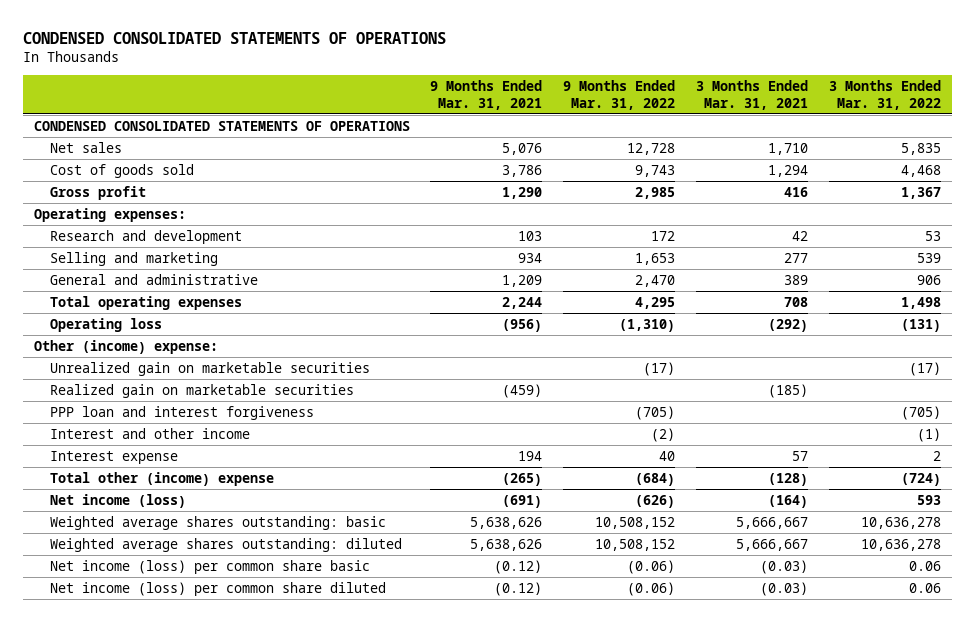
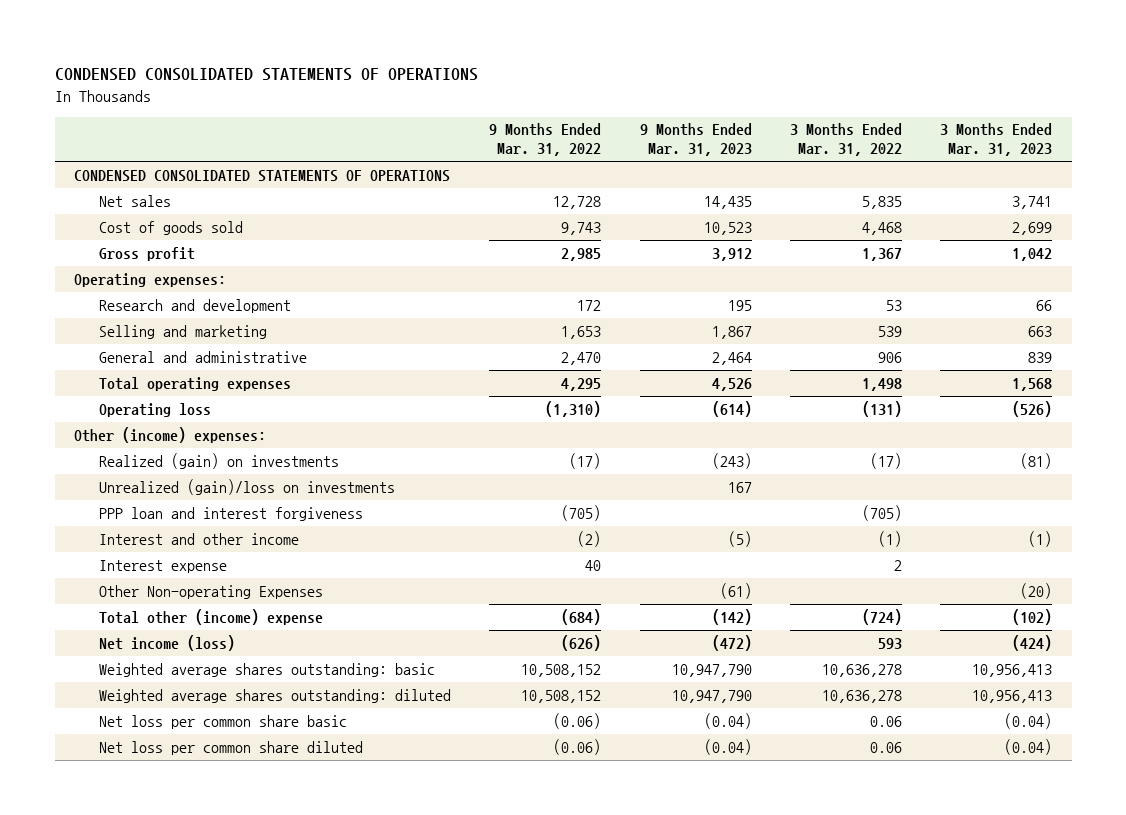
- | 9 Months Ended Mar. 31, 2021 | 9 Months Ended Mar. 31, 2022 | 3 Months Ended Mar. 31, 2021 | 3 Months Ended Mar. 31, 2022
+ | 9 Months Ended Mar. 31, 2022 | 9 Months Ended Mar. 31, 2023 | 3 Months Ended Mar. 31, 2022 | 3 Months Ended Mar. 31, 2023
- Other (income) expense:
- Unrealized gain on marketable securities | | (17) | | (17)
- Realized gain on marketable securities | (459) | | (185) |
+ Other (income) expenses:
+ Realized (gain) on investments | (17) | (243) | (17) | (81)
+ Unrealized (gain)/loss on investments | | 167 | |
+ Other Non-operating Expenses | | (61) | | (20)
- Net income (loss) per common share basic | (0.12) | (0.06) | (0.03) | 0.06
- Net income (loss) per common share diluted | (0.12) | (0.06) | (0.03) | 0.06
+ Net loss per common share basic | (0.06) | (0.04) | 0.06 | (0.04)
+ Net loss per common share diluted | (0.06) | (0.04) | 0.06 | (0.04)

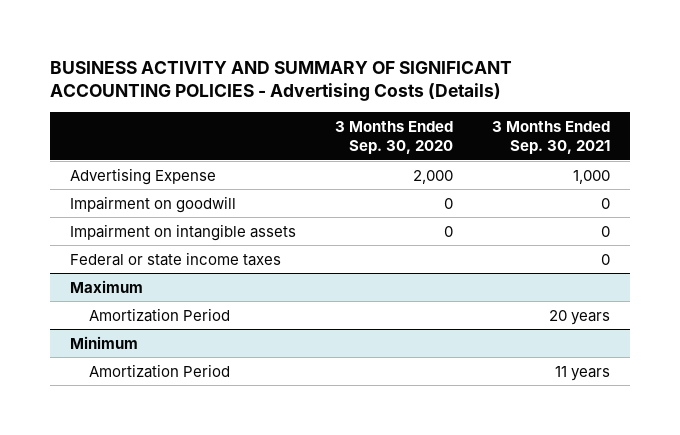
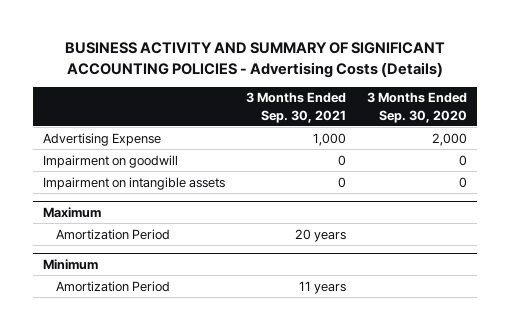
- | 3 Months Ended Sep. 30, 2020 | 3 Months Ended Sep. 30, 2021
+ | 3 Months Ended Sep. 30, 2021 | 3 Months Ended Sep. 30, 2020
- Federal or state income taxes | | 0

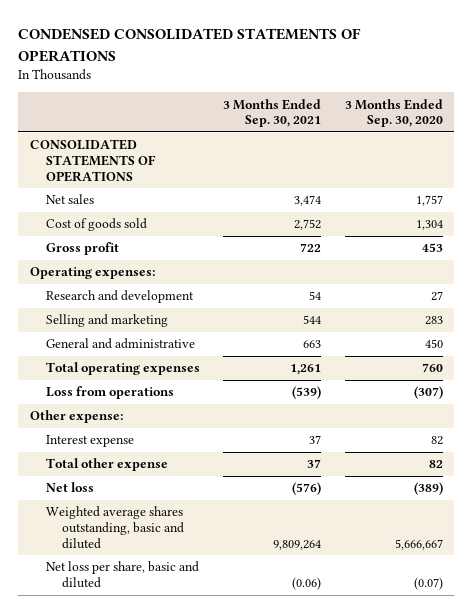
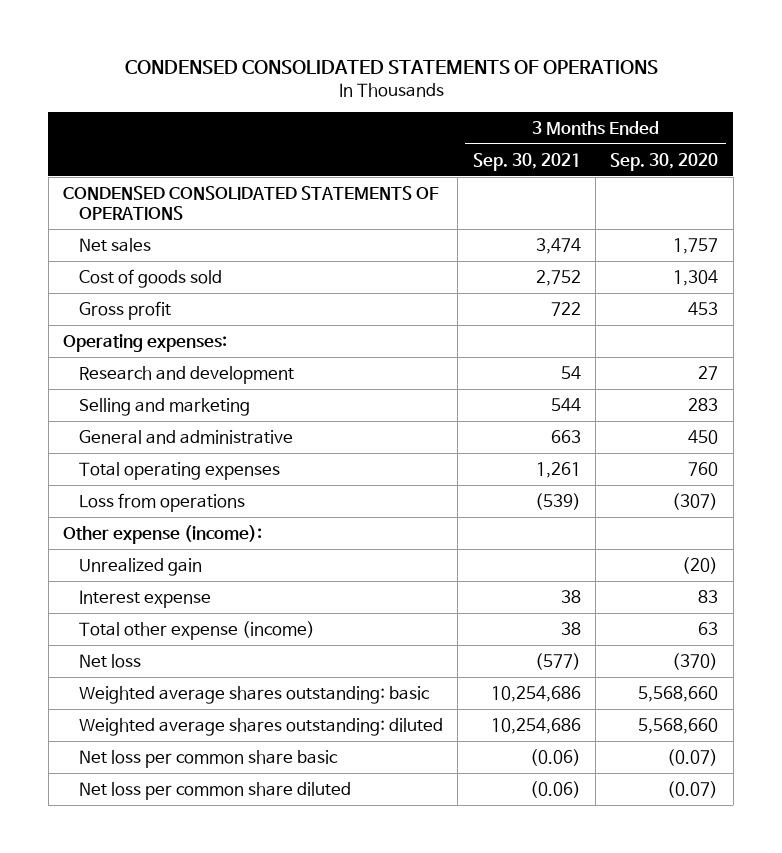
- CONSOLIDATED STATEMENTS OF OPERATIONS
+ CONDENSED CONSOLIDATED STATEMENTS OF OPERATIONS
- Other expense:
- Interest expense | 37 | 82
- Total other expense | 37 | 82
- Net loss | (576) | (389)
- Weighted average shares outstanding, basic and diluted | 9,809,264 | 5,666,667
- Net loss per share, basic and diluted | (0.06) | (0.07)
+ Other expense (income):
+ Unrealized gain | | (20)
+ Interest expense | 38 | 83
+ Total other expense (income) | 38 | 63
+ Net loss | (577) | (370)
+ Weighted average shares outstanding: basic | 10,254,686 | 5,568,660
+ Weighted average shares outstanding: diluted | 10,254,686 | 5,568,660
+ Net loss per common share basic | (0.06) | (0.07)
+ Net loss per common share diluted | (0.06) | (0.07)

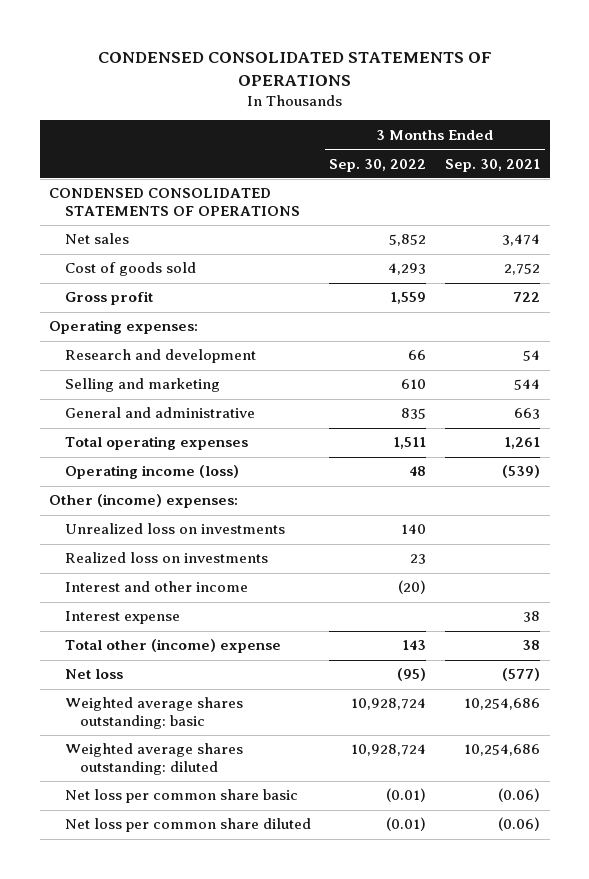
- | 3 Months Ended Sep. 30, 2021 | 3 Months Ended Sep. 30, 2020
+ | 3 Months Ended Sep. 30, 2022 | 3 Months Ended Sep. 30, 2021
- Loss from operations | (539) | (307)
- Other expense (income):
- Unrealized gain | | (20)
+ Operating income (loss) | 48 | (539)
+ Other (income) expenses:
+ Unrealized loss on investments | 140 |
+ Realized loss on investments | 23 |
+ Interest and other income | (20) |
- Total other expense (income) | 38 | 63
+ Total other (income) expense | 143 | 38

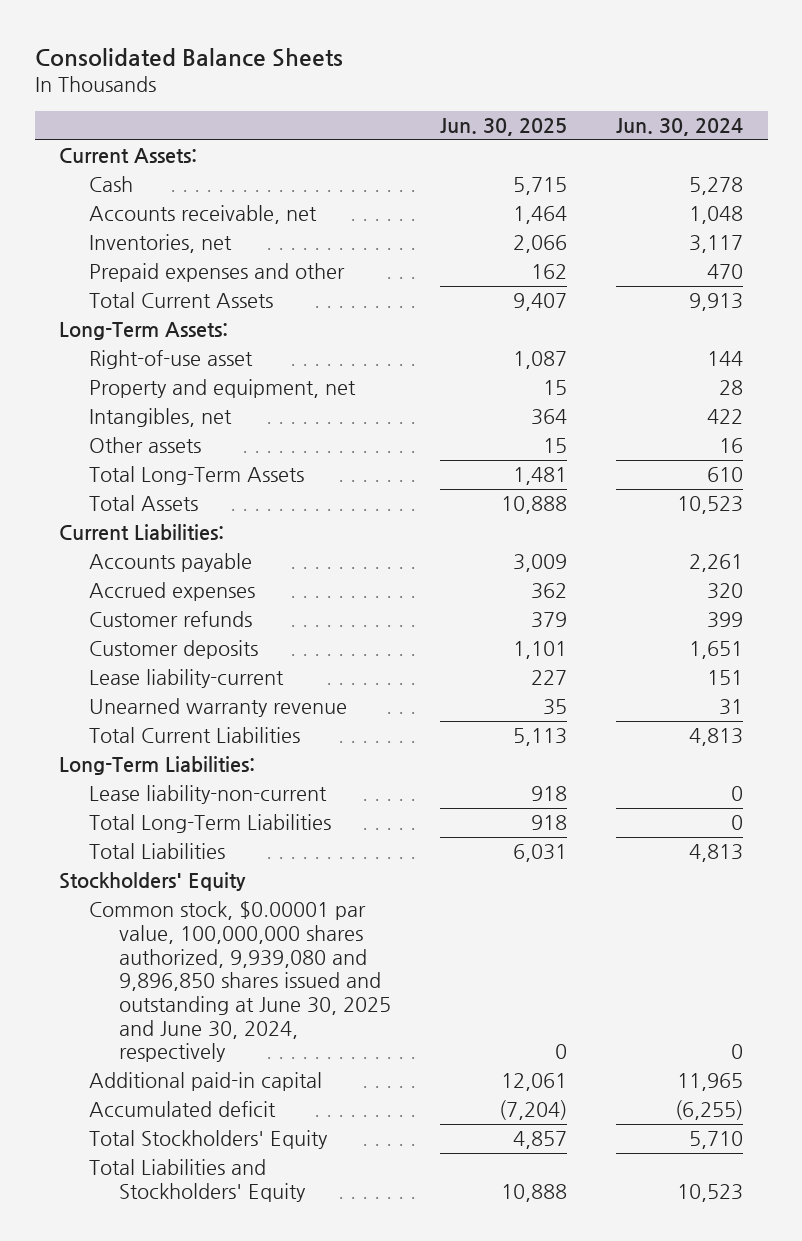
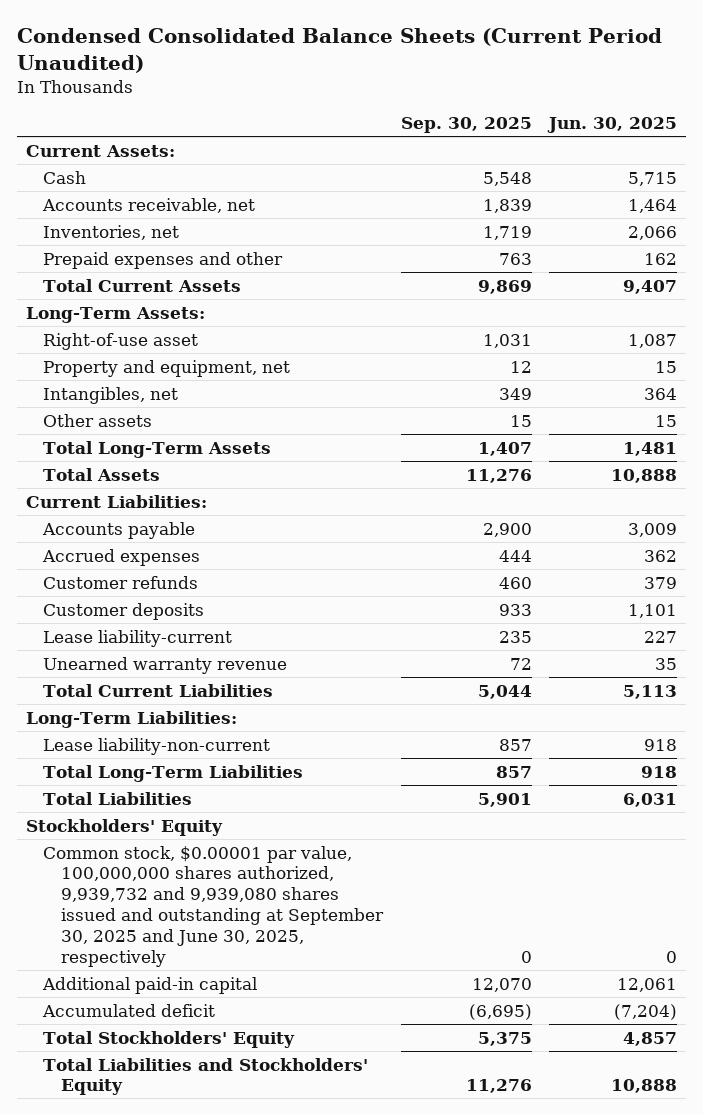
- Consolidated Balance Sheets
+ Condensed Consolidated Balance Sheets (Current Period Unaudited)
- | Jun. 30, 2025 | Jun. 30, 2024
+ | Sep. 30, 2025 | Jun. 30, 2025
- Common stock, $0.00001 par value, 100,000,000 shares authorized, 9,939,080 and 9,896,850 shares issued and outstanding at June 30, 2025 and June 30, 2024, respectively | 0 | 0
+ Common stock, $0.00001 par value, 100,000,000 shares authorized, 9,939,732 and 9,939,080 shares issued and outstanding at September 30, 2025 and June 30, 2025, respectively | 0 | 0

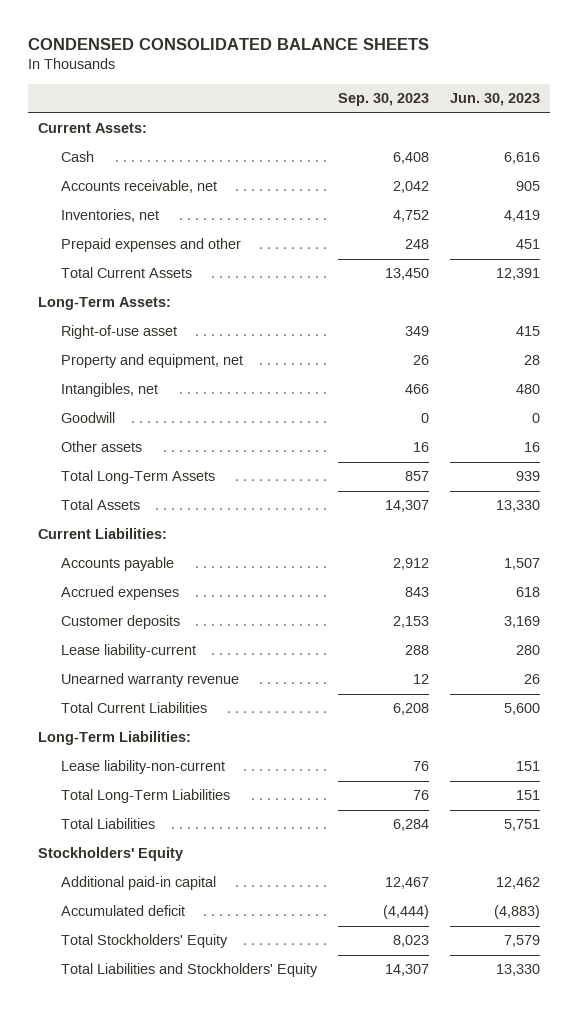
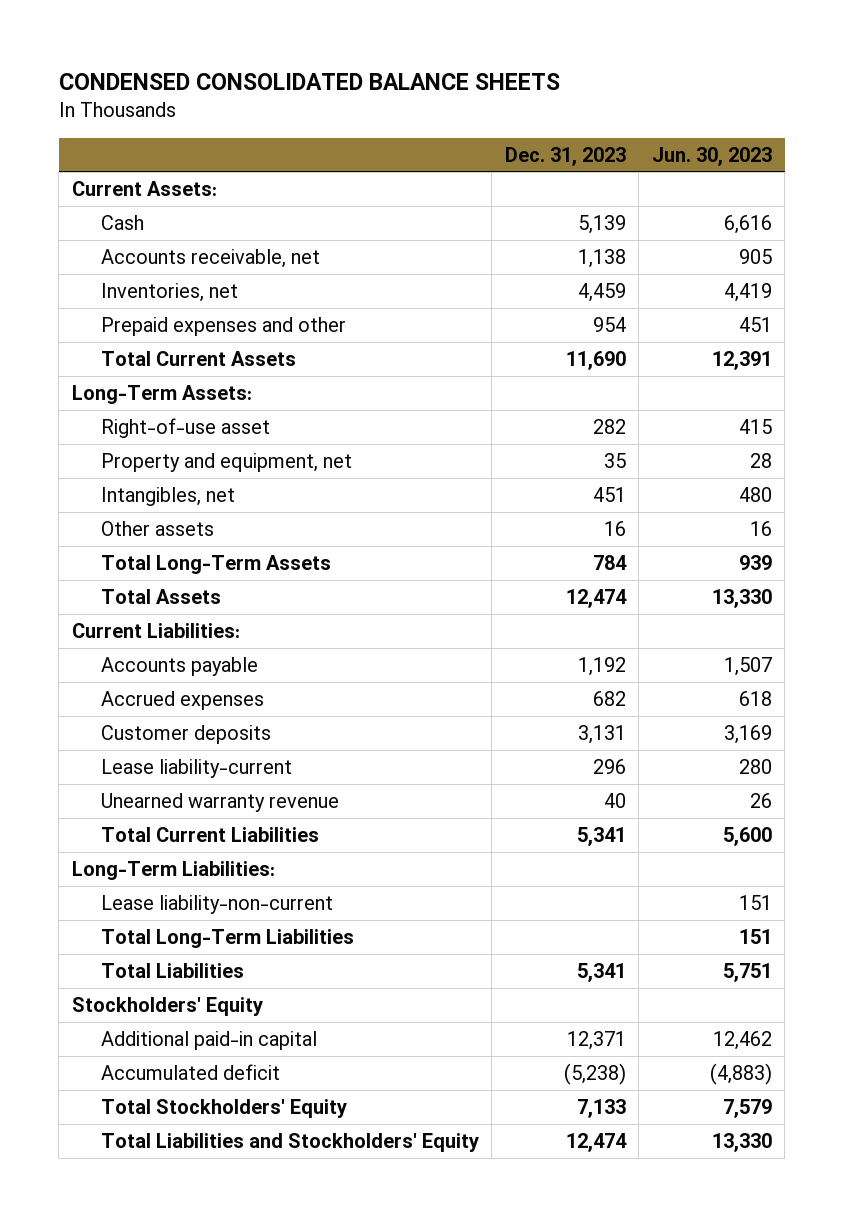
- | Sep. 30, 2023 | Jun. 30, 2023
+ | Dec. 31, 2023 | Jun. 30, 2023
- Goodwill | 0 | 0

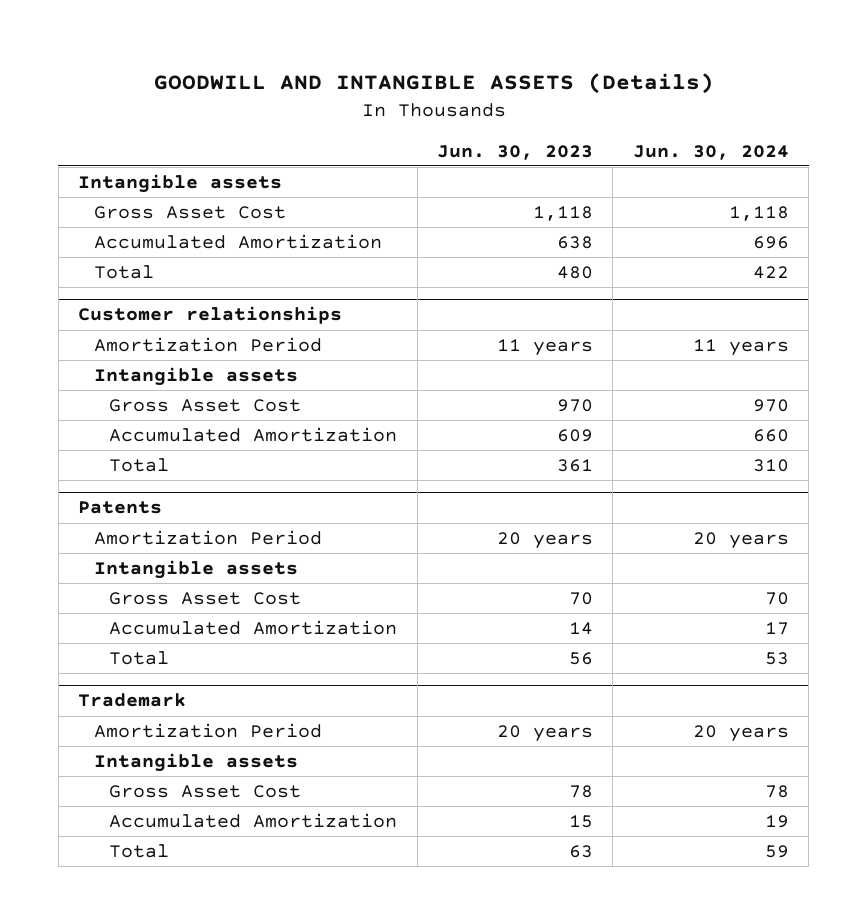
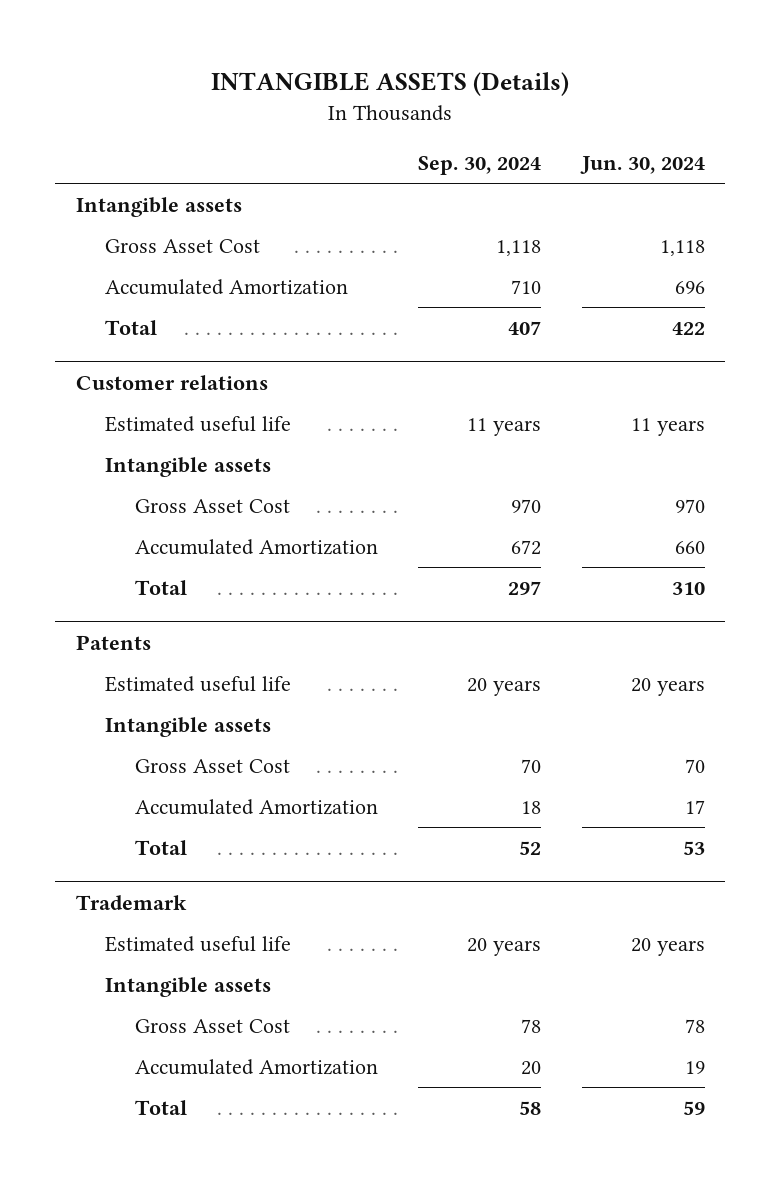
- GOODWILL AND INTANGIBLE ASSETS (Details)
+ INTANGIBLE ASSETS (Details)
- | Jun. 30, 2023 | Jun. 30, 2024
+ | Sep. 30, 2024 | Jun. 30, 2024
- Customer relationships
- Amortization Period | 11 years | 11 years
+ Customer relations
+ Estimated useful life | 11 years | 11 years
@ Patents
- Amortization Period | 20 years | 20 years
+ Estimated useful life | 20 years | 20 years
@ Trademark
- Amortization Period | 20 years | 20 years
+ Estimated useful life | 20 years | 20 years

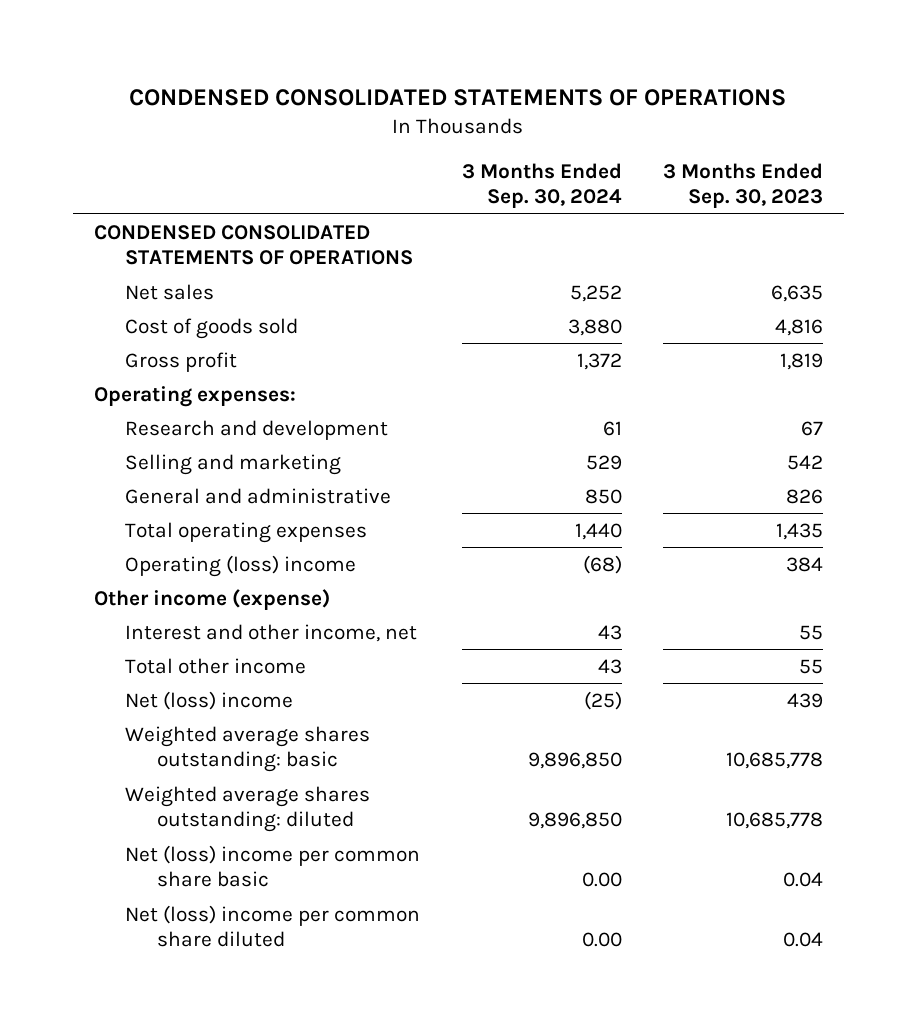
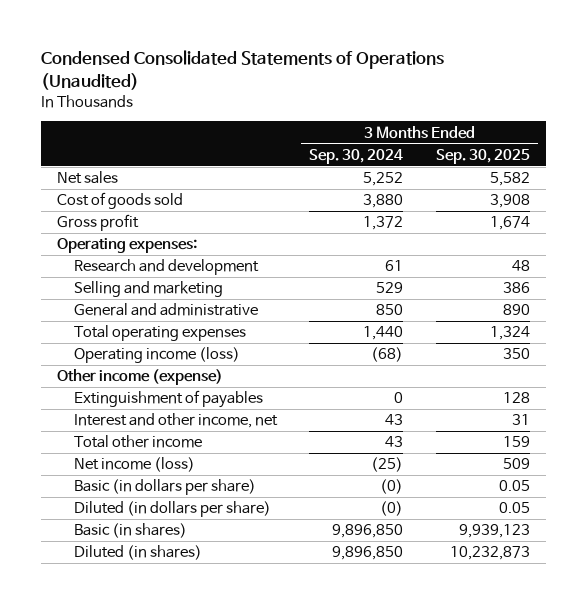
- CONDENSED CONSOLIDATED STATEMENTS OF OPERATIONS
+ Condensed Consolidated Statements of Operations (Unaudited)
- | 3 Months Ended Sep. 30, 2024 | 3 Months Ended Sep. 30, 2023
+ | 3 Months Ended Sep. 30, 2024 | 3 Months Ended Sep. 30, 2025
- CONDENSED CONSOLIDATED STATEMENTS OF OPERATIONS
- Operating (loss) income | (68) | 384
+ Operating income (loss) | (68) | 350
+ Extinguishment of payables | 0 | 128
- Net (loss) income | (25) | 439
- Weighted average shares outstanding: basic | 9,896,850 | 10,685,778
- Weighted average shares outstanding: diluted | 9,896,850 | 10,685,778
- Net (loss) income per common share basic | 0.00 | 0.04
- Net (loss) income per common share diluted | 0.00 | 0.04
+ Net income (loss) | (25) | 509
+ Basic (in dollars per share) | (0) | 0.05
+ Diluted (in dollars per share) | (0) | 0.05
+ Basic (in shares) | 9,896,850 | 9,939,123
+ Diluted (in shares) | 9,896,850 | 10,232,873

